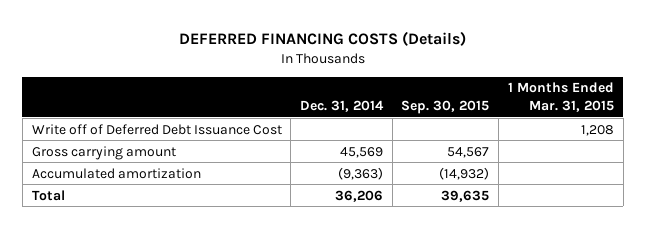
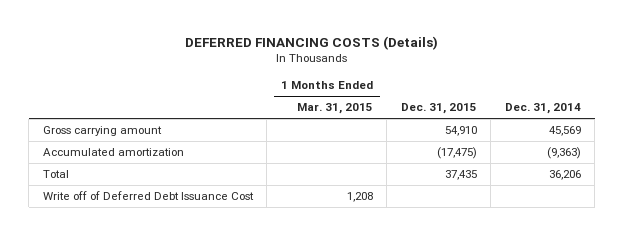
- | Dec. 31, 2014 | Sep. 30, 2015 | 1 Months Ended Mar. 31, 2015
+ | 1 Months Ended Mar. 31, 2015 | Dec. 31, 2015 | Dec. 31, 2014
moved down: Write off of Deferred Debt Issuance Cost | 1,208 | |

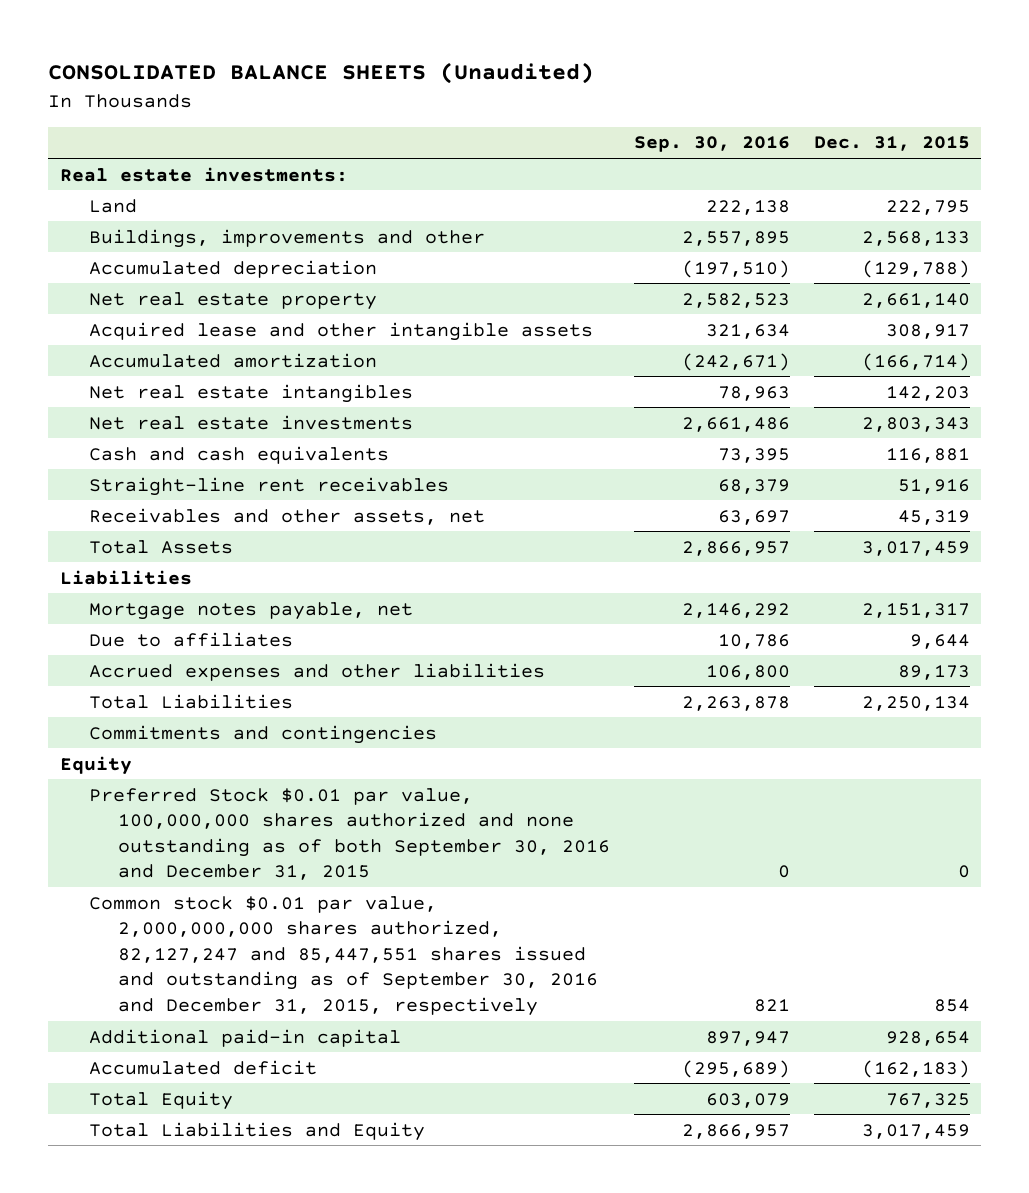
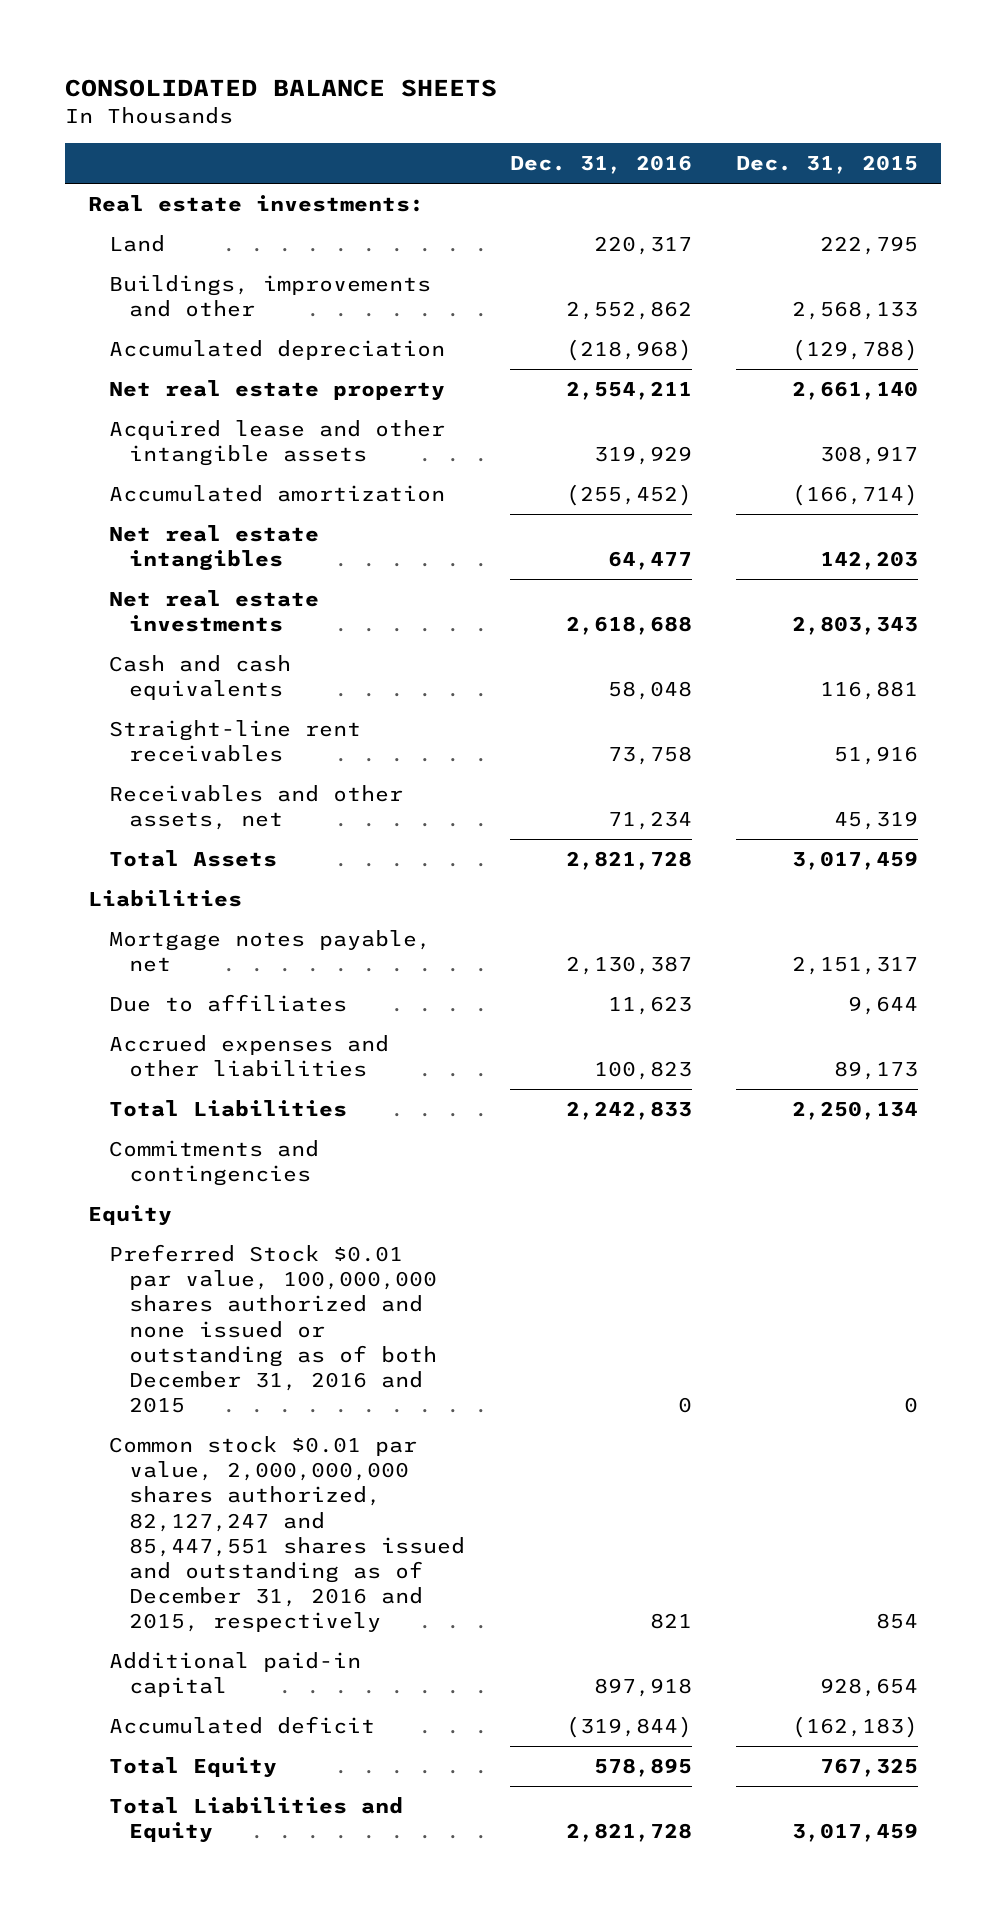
- CONSOLIDATED BALANCE SHEETS (Unaudited)
+ CONSOLIDATED BALANCE SHEETS
- | Sep. 30, 2016 | Dec. 31, 2015
+ | Dec. 31, 2016 | Dec. 31, 2015
- Preferred Stock $0.01 par value, 100,000,000 shares authorized and none outstanding as of both September 30, 2016 and December 31, 2015 | 0 | 0
- Common stock $0.01 par value, 2,000,000,000 shares authorized, 82,127,247 and 85,447,551 shares issued and outstanding as of September 30, 2016 and December 31, 2015, respectively | 821 | 854
+ Preferred Stock $0.01 par value, 100,000,000 shares authorized and none issued or outstanding as of both December 31, 2016 and 2015 | 0 | 0
+ Common stock $0.01 par value, 2,000,000,000 shares authorized, 82,127,247 and 85,447,551 shares issued and outstanding as of December 31, 2016 and 2015, respectively | 821 | 854

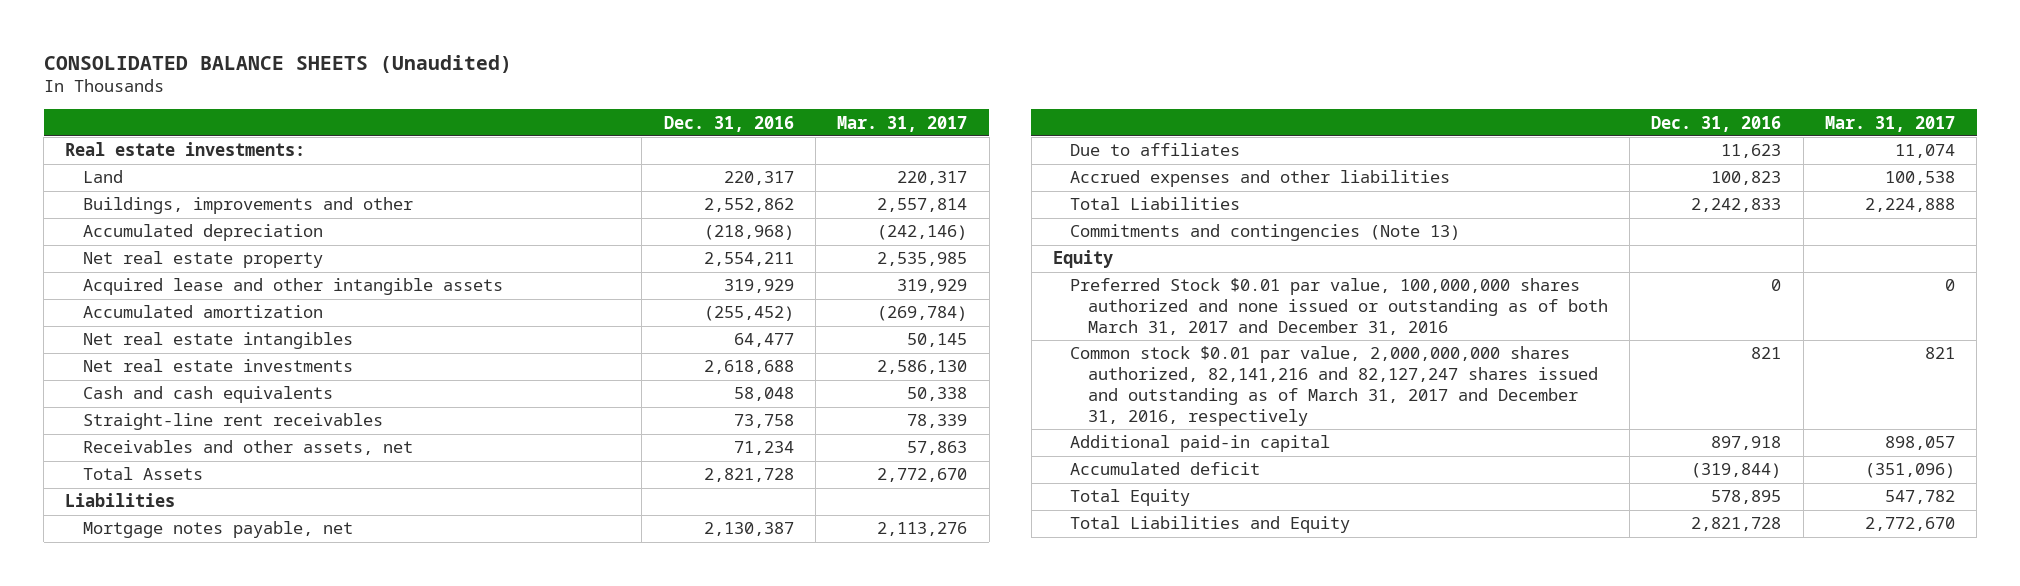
- CONSOLIDATED BALANCE SHEETS
+ CONSOLIDATED BALANCE SHEETS (Unaudited)
- | Dec. 31, 2016 | Dec. 31, 2015
+ | Dec. 31, 2016 | Mar. 31, 2017
- Commitments and contingencies
+ Commitments and contingencies (Note 13)
- Preferred Stock $0.01 par value, 100,000,000 shares authorized and none issued or outstanding as of both December 31, 2016 and 2015 | 0 | 0
- Common stock $0.01 par value, 2,000,000,000 shares authorized, 82,127,247 and 85,447,551 shares issued and outstanding as of December 31, 2016 and 2015, respectively | 821 | 854
+ Preferred Stock $0.01 par value, 100,000,000 shares authorized and none issued or outstanding as of both March 31, 2017 and December 31, 2016 | 0 | 0
+ Common stock $0.01 par value, 2,000,000,000 shares authorized, 82,141,216 and 82,127,247 shares issued and outstanding as of March 31, 2017 and December 31, 2016, respectively | 821 | 821

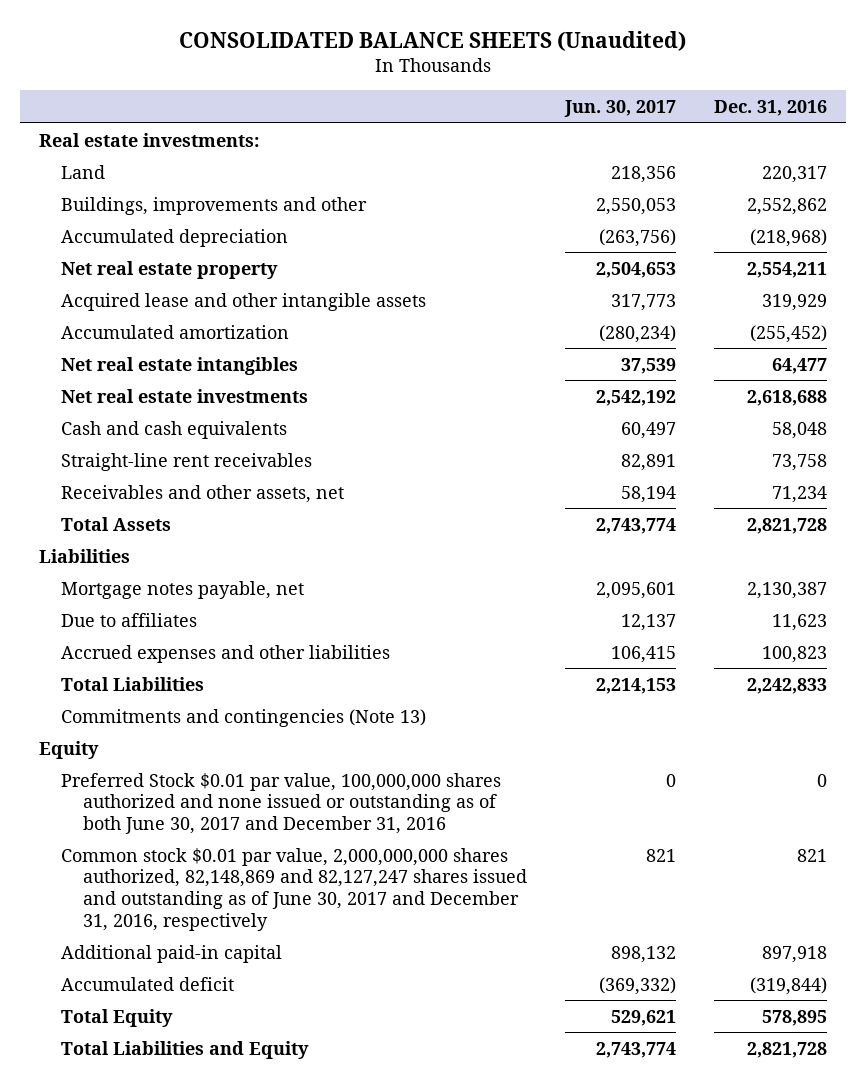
- | Dec. 31, 2016 | Mar. 31, 2017
+ | Jun. 30, 2017 | Dec. 31, 2016
- Preferred Stock $0.01 par value, 100,000,000 shares authorized and none issued or outstanding as of both March 31, 2017 and December 31, 2016 | 0 | 0
- Common stock $0.01 par value, 2,000,000,000 shares authorized, 82,141,216 and 82,127,247 shares issued and outstanding as of March 31, 2017 and December 31, 2016, respectively | 821 | 821
+ Preferred Stock $0.01 par value, 100,000,000 shares authorized and none issued or outstanding as of both June 30, 2017 and December 31, 2016 | 0 | 0
+ Common stock $0.01 par value, 2,000,000,000 shares authorized, 82,148,869 and 82,127,247 shares issued and outstanding as of June 30, 2017 and December 31, 2016, respectively | 821 | 821

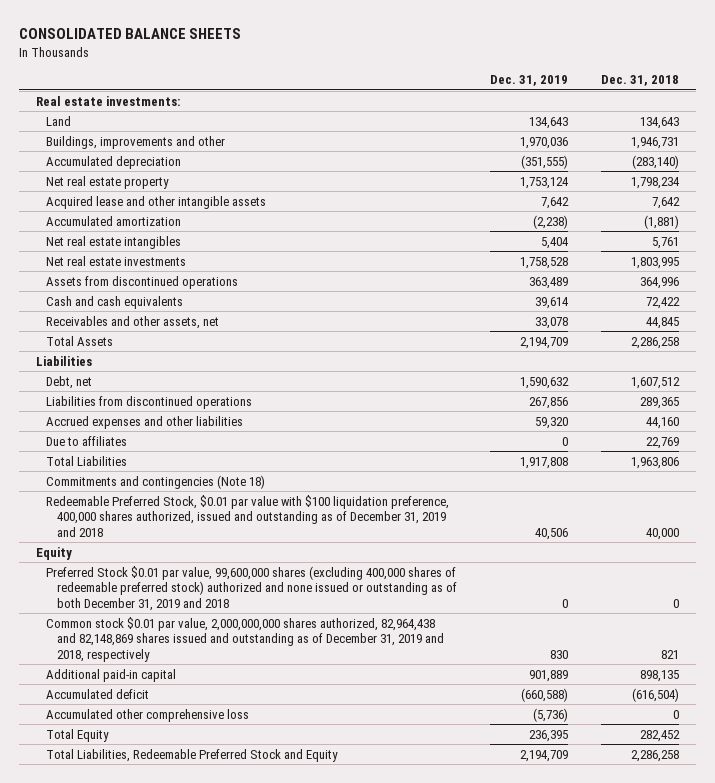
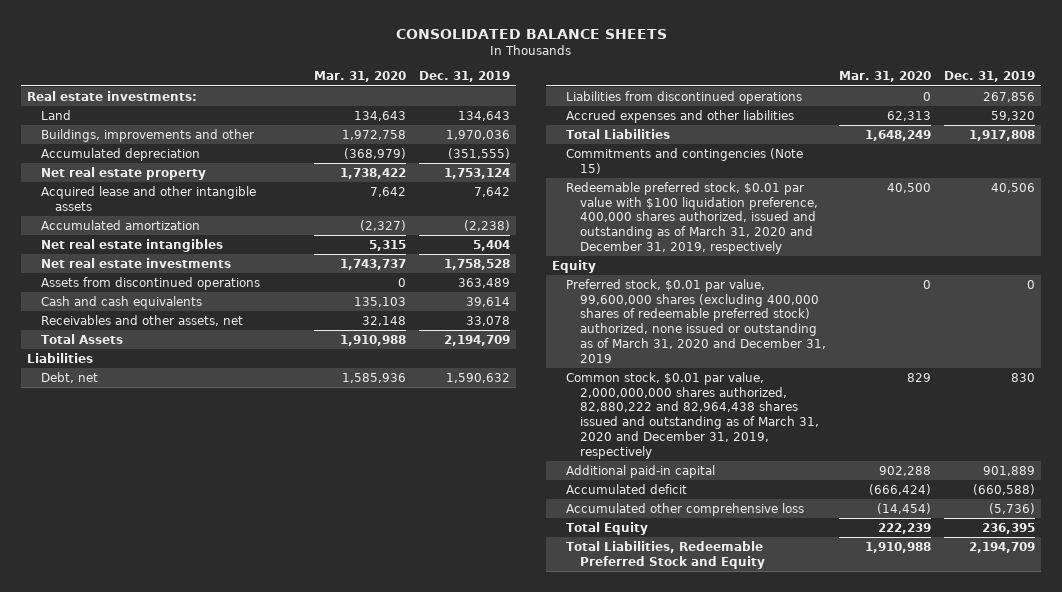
- | Dec. 31, 2019 | Dec. 31, 2018
+ | Mar. 31, 2020 | Dec. 31, 2019
- Due to affiliates | 0 | 22,769
- Commitments and contingencies (Note 18)
- Redeemable Preferred Stock, $0.01 par value with $100 liquidation preference, 400,000 shares authorized, issued and outstanding as of December 31, 2019 and 2018 | 40,506 | 40,000
+ Commitments and contingencies (Note 15)
+ Redeemable preferred stock, $0.01 par value with $100 liquidation preference, 400,000 shares authorized, issued and outstanding as of March 31, 2020 and December 31, 2019, respectively | 40,500 | 40,506
- Preferred Stock $0.01 par value, 99,600,000 shares (excluding 400,000 shares of redeemable preferred stock) authorized and none issued or outstanding as of both December 31, 2019 and 2018 | 0 | 0
- Common stock $0.01 par value, 2,000,000,000 shares authorized, 82,964,438 and 82,148,869 shares issued and outstanding as of December 31, 2019 and 2018, respectively | 830 | 821
+ Preferred stock, $0.01 par value, 99,600,000 shares (excluding 400,000 shares of redeemable preferred stock) authorized, none issued or outstanding as of March 31, 2020 and December 31, 2019 | 0 | 0
+ Common stock, $0.01 par value, 2,000,000,000 shares authorized, 82,880,222 and 82,964,438 shares issued and outstanding as of March 31, 2020 and December 31, 2019, respectively | 829 | 830

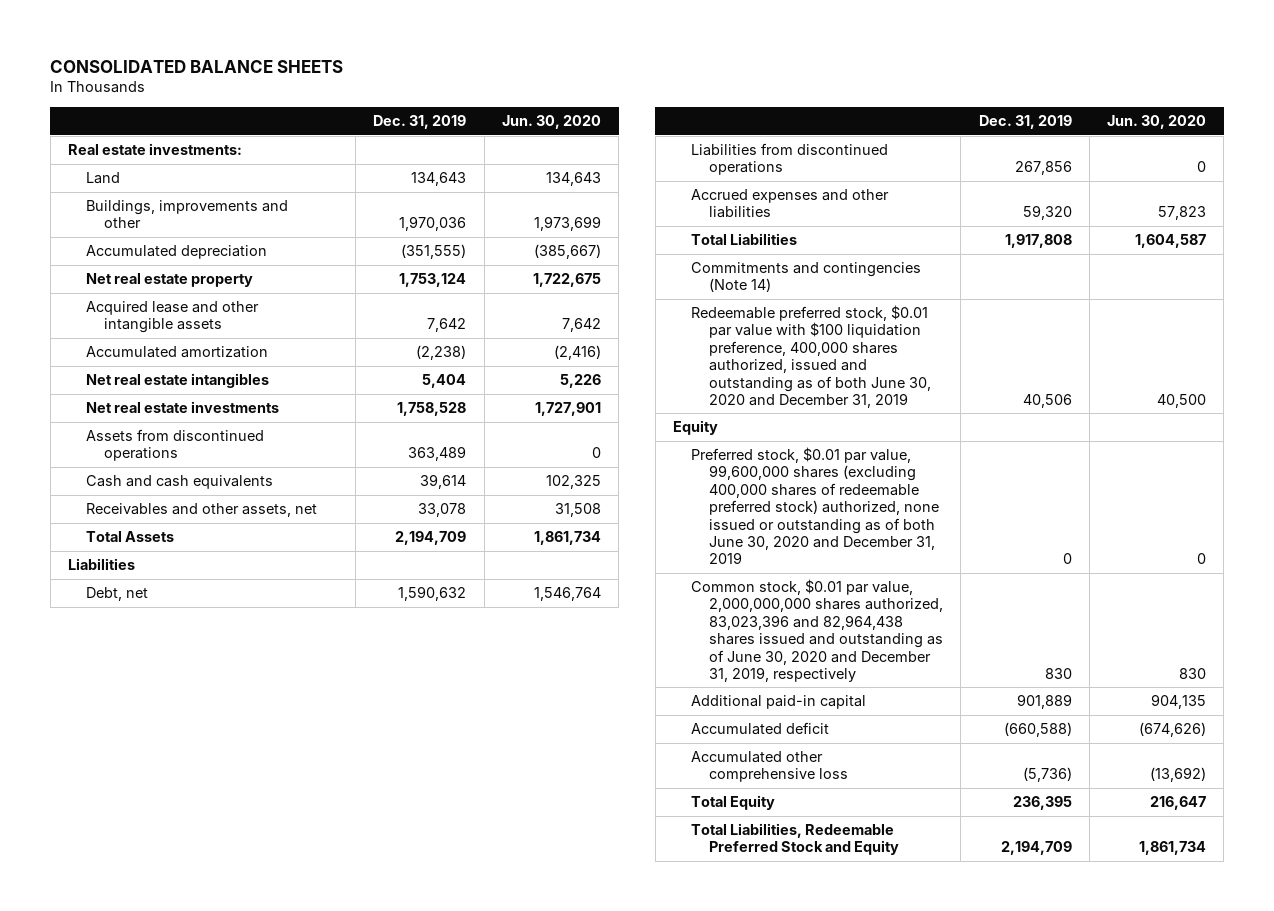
- | Mar. 31, 2020 | Dec. 31, 2019
+ | Dec. 31, 2019 | Jun. 30, 2020
- Commitments and contingencies (Note 15)
- Redeemable preferred stock, $0.01 par value with $100 liquidation preference, 400,000 shares authorized, issued and outstanding as of March 31, 2020 and December 31, 2019, respectively | 40,500 | 40,506
+ Commitments and contingencies (Note 14)
+ Redeemable preferred stock, $0.01 par value with $100 liquidation preference, 400,000 shares authorized, issued and outstanding as of both June 30, 2020 and December 31, 2019 | 40,506 | 40,500
- Preferred stock, $0.01 par value, 99,600,000 shares (excluding 400,000 shares of redeemable preferred stock) authorized, none issued or outstanding as of March 31, 2020 and December 31, 2019 | 0 | 0
- Common stock, $0.01 par value, 2,000,000,000 shares authorized, 82,880,222 and 82,964,438 shares issued and outstanding as of March 31, 2020 and December 31, 2019, respectively | 829 | 830
+ Preferred stock, $0.01 par value, 99,600,000 shares (excluding 400,000 shares of redeemable preferred stock) authorized, none issued or outstanding as of both June 30, 2020 and December 31, 2019 | 0 | 0
+ Common stock, $0.01 par value, 2,000,000,000 shares authorized, 83,023,396 and 82,964,438 shares issued and outstanding as of June 30, 2020 and December 31, 2019, respectively | 830 | 830

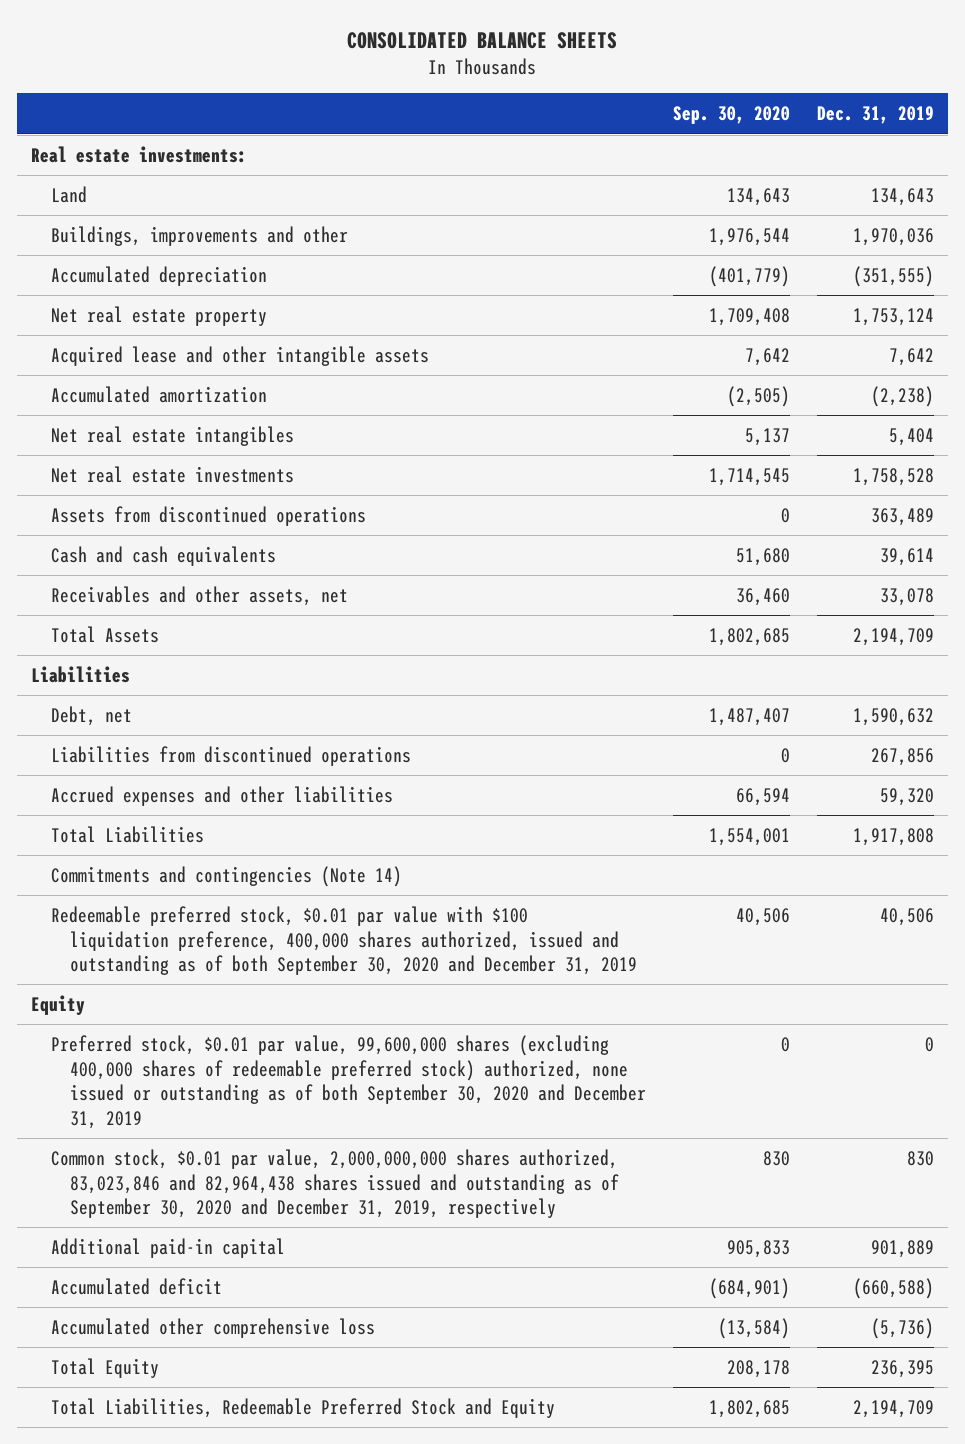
- | Dec. 31, 2019 | Jun. 30, 2020
+ | Sep. 30, 2020 | Dec. 31, 2019
- Redeemable preferred stock, $0.01 par value with $100 liquidation preference, 400,000 shares authorized, issued and outstanding as of both June 30, 2020 and December 31, 2019 | 40,506 | 40,500
+ Redeemable preferred stock, $0.01 par value with $100 liquidation preference, 400,000 shares authorized, issued and outstanding as of both September 30, 2020 and December 31, 2019 | 40,506 | 40,506
- Preferred stock, $0.01 par value, 99,600,000 shares (excluding 400,000 shares of redeemable preferred stock) authorized, none issued or outstanding as of both June 30, 2020 and December 31, 2019 | 0 | 0
- Common stock, $0.01 par value, 2,000,000,000 shares authorized, 83,023,396 and 82,964,438 shares issued and outstanding as of June 30, 2020 and December 31, 2019, respectively | 830 | 830
+ Preferred stock, $0.01 par value, 99,600,000 shares (excluding 400,000 shares of redeemable preferred stock) authorized, none issued or outstanding as of both September 30, 2020 and December 31, 2019 | 0 | 0
+ Common stock, $0.01 par value, 2,000,000,000 shares authorized, 83,023,846 and 82,964,438 shares issued and outstanding as of September 30, 2020 and December 31, 2019, respectively | 830 | 830

